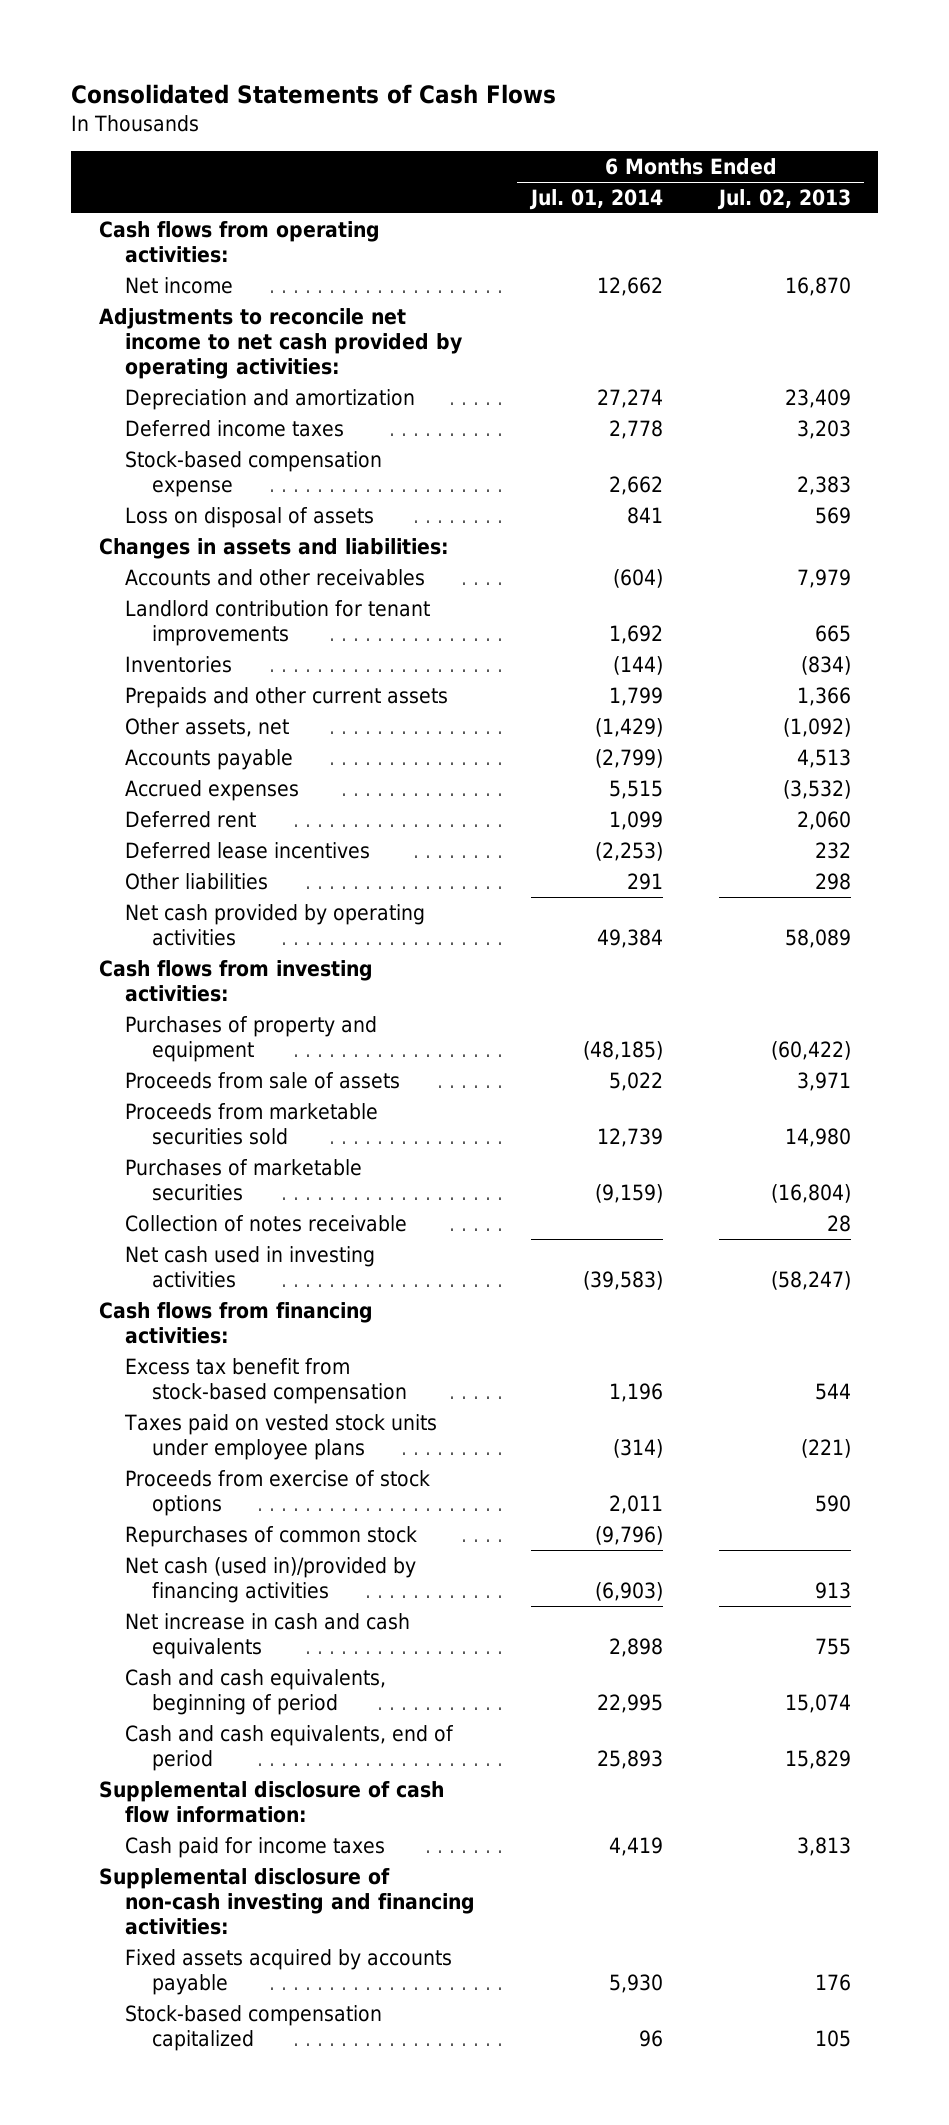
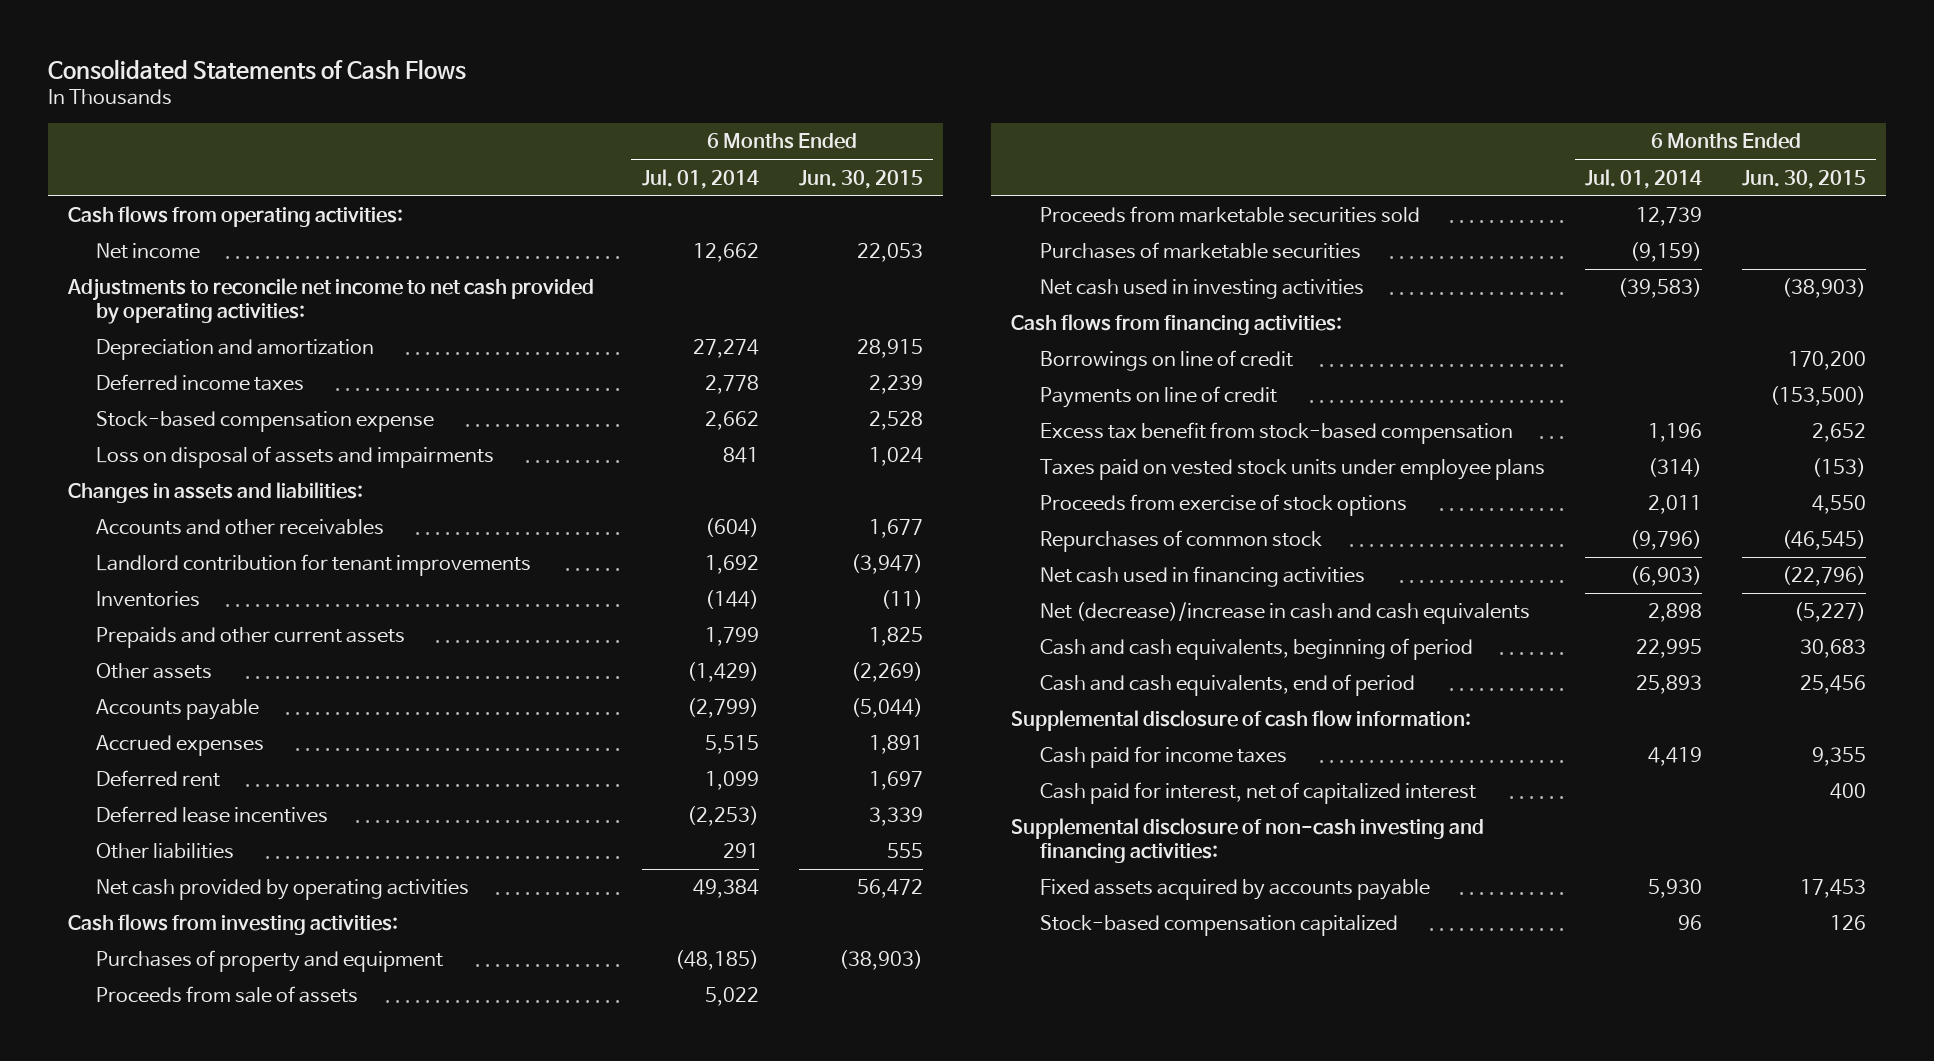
- | 6 Months Ended Jul. 01, 2014 | 6 Months Ended Jul. 02, 2013
+ | 6 Months Ended Jul. 01, 2014 | 6 Months Ended Jun. 30, 2015
- Loss on disposal of assets | 841 | 569
+ Loss on disposal of assets and impairments | 841 | 1,024
- Other assets, net | (1,429) | (1,092)
+ Other assets | (1,429) | (2,269)
- Collection of notes receivable | | 28
+ Borrowings on line of credit | | 170,200
+ Payments on line of credit | | (153,500)
- Net cash (used in)/provided by financing activities | (6,903) | 913
- Net increase in cash and cash equivalents | 2,898 | 755
+ Net cash used in financing activities | (6,903) | (22,796)
+ Net (decrease)/increase in cash and cash equivalents | 2,898 | (5,227)
+ Cash paid for interest, net of capitalized interest | | 400

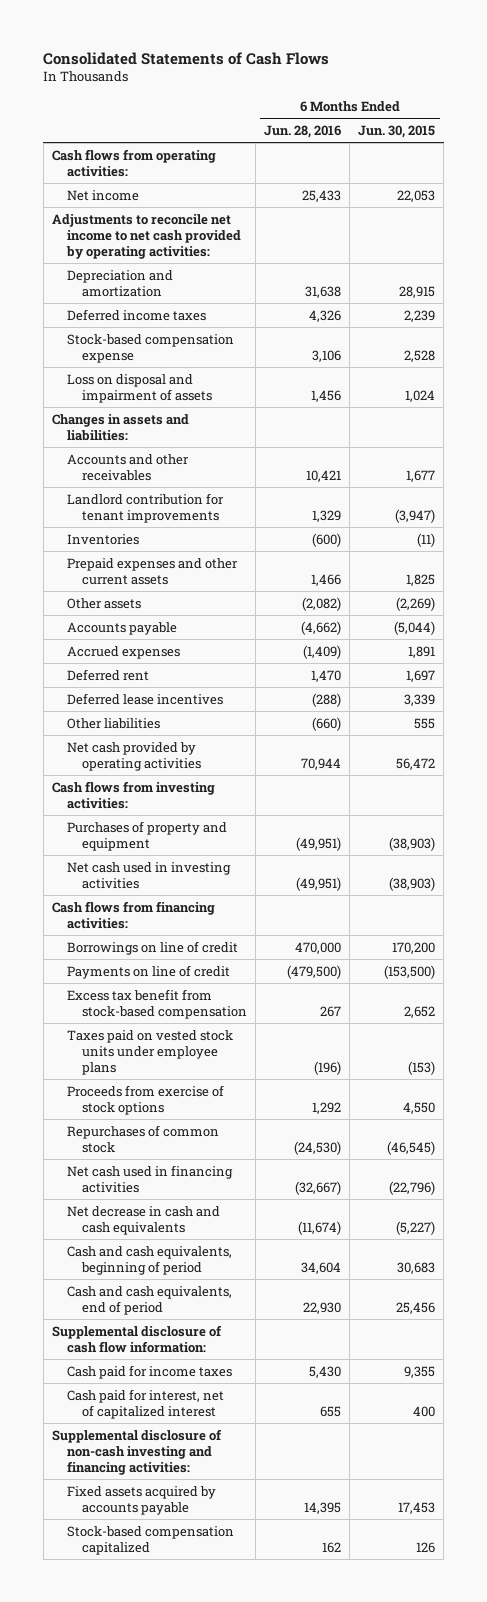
- | 6 Months Ended Jul. 01, 2014 | 6 Months Ended Jun. 30, 2015
+ | 6 Months Ended Jun. 28, 2016 | 6 Months Ended Jun. 30, 2015
- Loss on disposal of assets and impairments | 841 | 1,024
+ Loss on disposal and impairment of assets | 1,456 | 1,024
- Prepaids and other current assets | 1,799 | 1,825
+ Prepaid expenses and other current assets | 1,466 | 1,825
- Proceeds from sale of assets | 5,022 |
- Proceeds from marketable securities sold | 12,739 |
- Purchases of marketable securities | (9,159) |
- Net (decrease)/increase in cash and cash equivalents | 2,898 | (5,227)
+ Net decrease in cash and cash equivalents | (11,674) | (5,227)

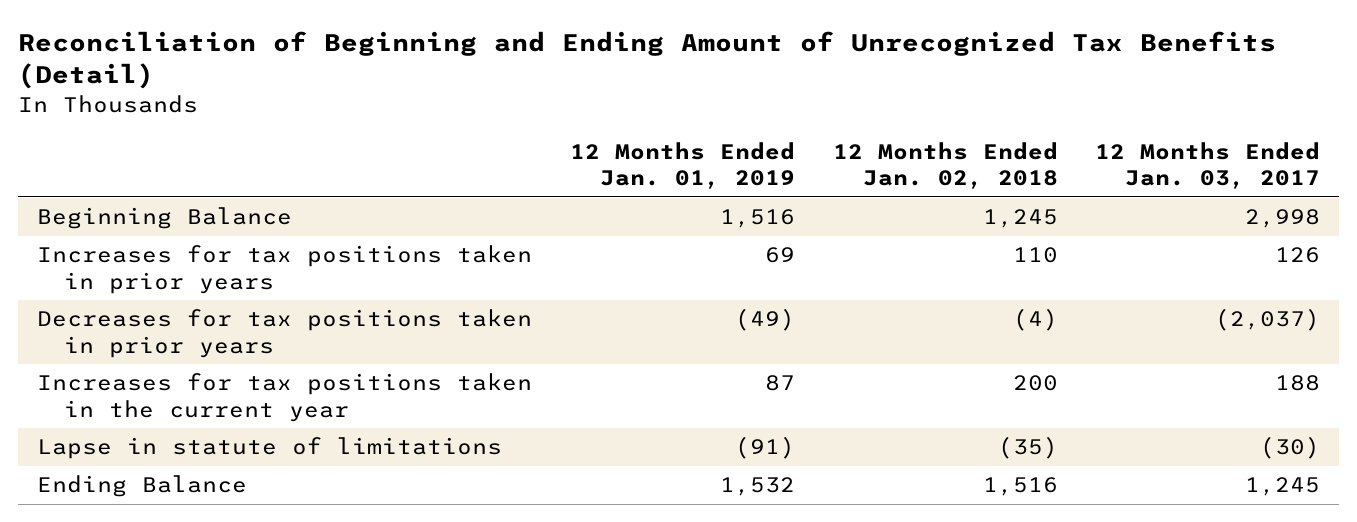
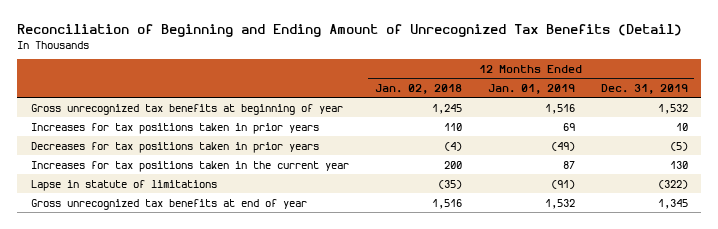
- | 12 Months Ended Jan. 01, 2019 | 12 Months Ended Jan. 02, 2018 | 12 Months Ended Jan. 03, 2017
+ | 12 Months Ended Jan. 02, 2018 | 12 Months Ended Jan. 01, 2019 | 12 Months Ended Dec. 31, 2019
- Beginning Balance | 1,516 | 1,245 | 2,998
+ Gross unrecognized tax benefits at beginning of year | 1,245 | 1,516 | 1,532
- Ending Balance | 1,532 | 1,516 | 1,245
+ Gross unrecognized tax benefits at end of year | 1,516 | 1,532 | 1,345

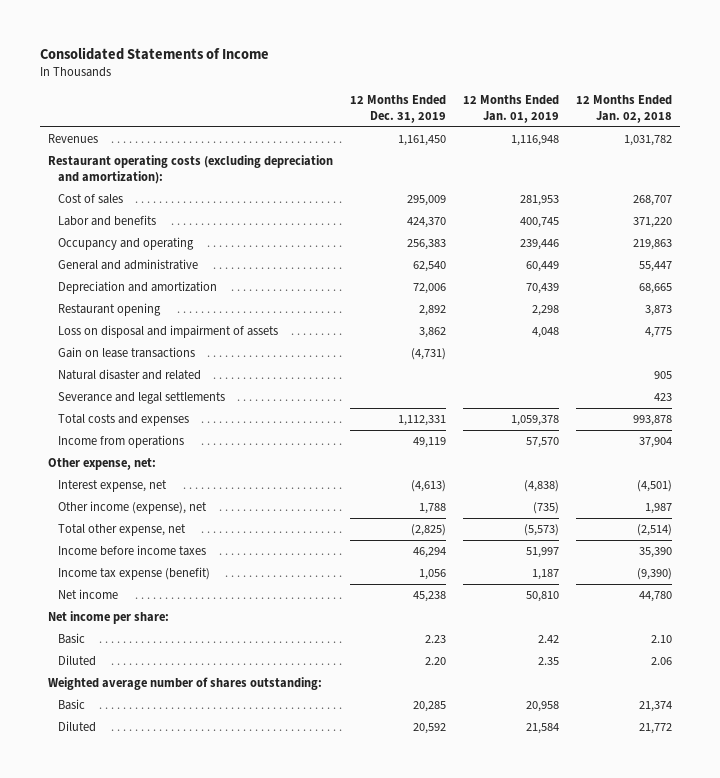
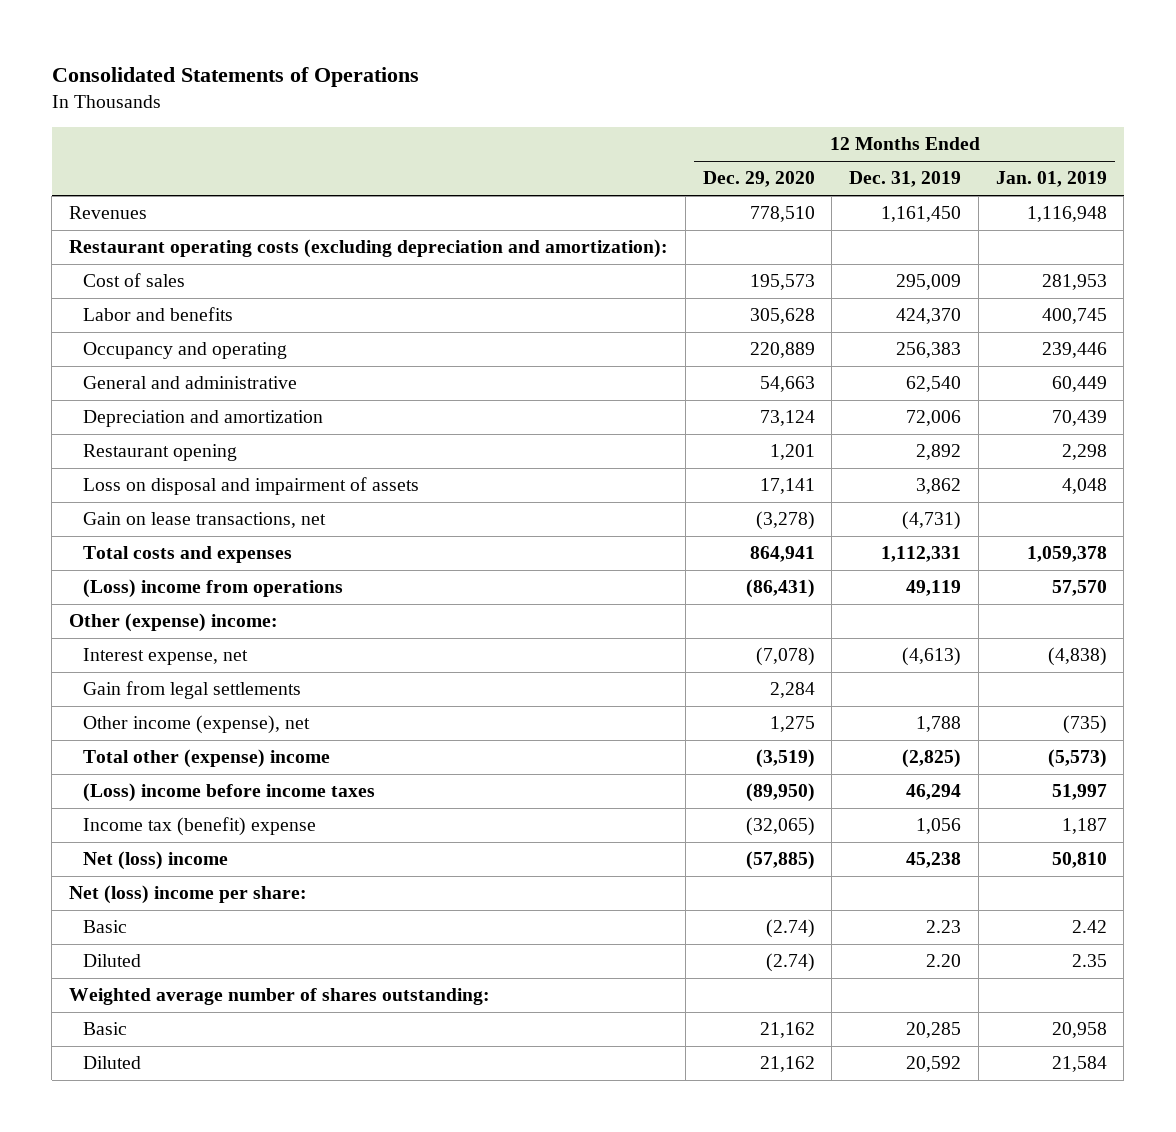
- Consolidated Statements of Income
+ Consolidated Statements of Operations
- | 12 Months Ended Dec. 31, 2019 | 12 Months Ended Jan. 01, 2019 | 12 Months Ended Jan. 02, 2018
+ | 12 Months Ended Dec. 29, 2020 | 12 Months Ended Dec. 31, 2019 | 12 Months Ended Jan. 01, 2019
- Gain on lease transactions | (4,731) | |
- Natural disaster and related | | | 905
- Severance and legal settlements | | | 423
+ Gain on lease transactions, net | (3,278) | (4,731) |
- Income from operations | 49,119 | 57,570 | 37,904
- Other expense, net:
+ (Loss) income from operations | (86,431) | 49,119 | 57,570
+ Other (expense) income:
+ Gain from legal settlements | 2,284 | |
- Total other expense, net | (2,825) | (5,573) | (2,514)
- Income before income taxes | 46,294 | 51,997 | 35,390
- Income tax expense (benefit) | 1,056 | 1,187 | (9,390)
- Net income | 45,238 | 50,810 | 44,780
- Net income per share:
+ Total other (expense) income | (3,519) | (2,825) | (5,573)
+ (Loss) income before income taxes | (89,950) | 46,294 | 51,997
+ Income tax (benefit) expense | (32,065) | 1,056 | 1,187
+ Net (loss) income | (57,885) | 45,238 | 50,810
+ Net (loss) income per share:

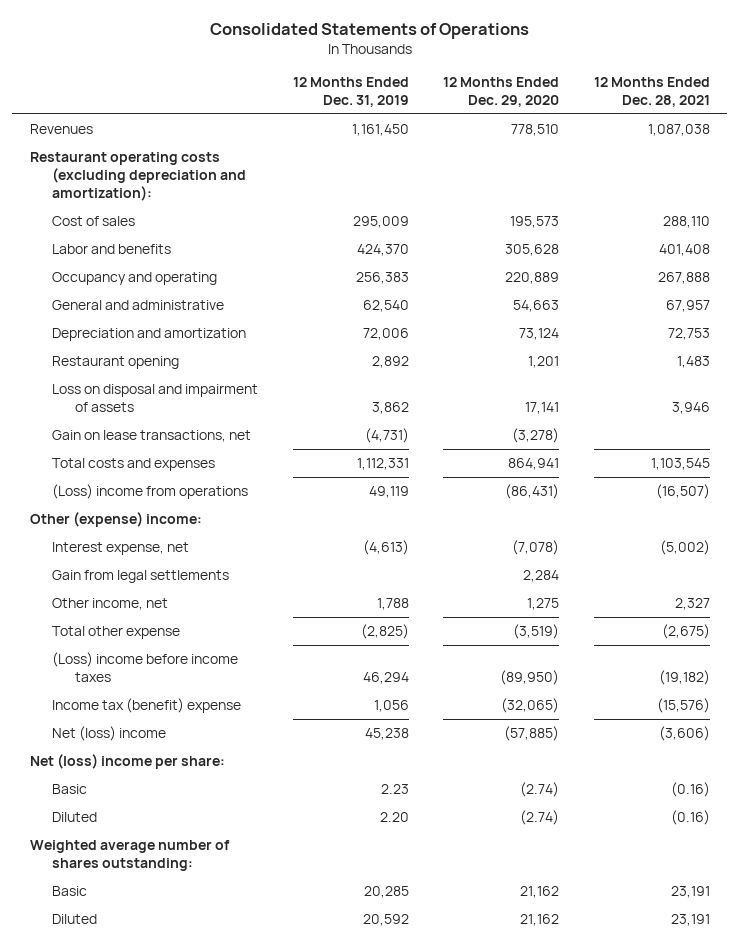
- | 12 Months Ended Dec. 29, 2020 | 12 Months Ended Dec. 31, 2019 | 12 Months Ended Jan. 01, 2019
+ | 12 Months Ended Dec. 31, 2019 | 12 Months Ended Dec. 29, 2020 | 12 Months Ended Dec. 28, 2021
- Other income (expense), net | 1,275 | 1,788 | (735)
- Total other (expense) income | (3,519) | (2,825) | (5,573)
+ Other income, net | 1,788 | 1,275 | 2,327
+ Total other expense | (2,825) | (3,519) | (2,675)

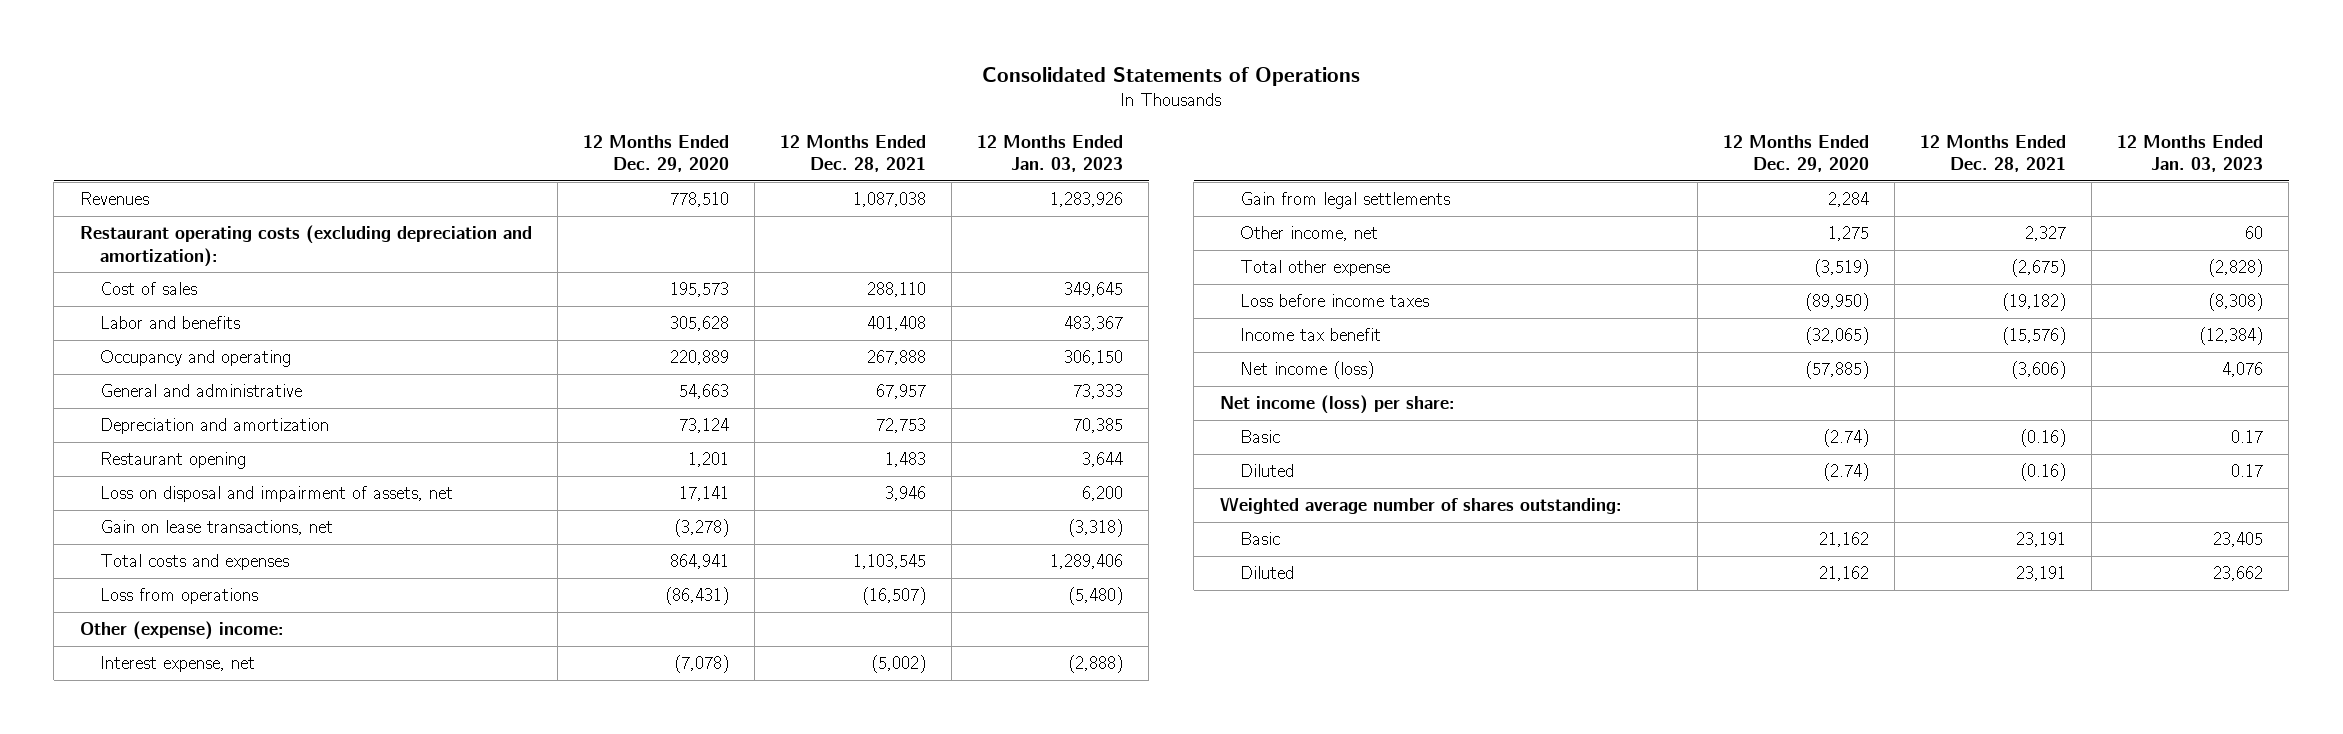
- | 12 Months Ended Dec. 31, 2019 | 12 Months Ended Dec. 29, 2020 | 12 Months Ended Dec. 28, 2021
+ | 12 Months Ended Dec. 29, 2020 | 12 Months Ended Dec. 28, 2021 | 12 Months Ended Jan. 03, 2023
- Loss on disposal and impairment of assets | 3,862 | 17,141 | 3,946
+ Loss on disposal and impairment of assets, net | 17,141 | 3,946 | 6,200
- (Loss) income from operations | 49,119 | (86,431) | (16,507)
+ Loss from operations | (86,431) | (16,507) | (5,480)
- (Loss) income before income taxes | 46,294 | (89,950) | (19,182)
- Income tax (benefit) expense | 1,056 | (32,065) | (15,576)
- Net (loss) income | 45,238 | (57,885) | (3,606)
- Net (loss) income per share:
+ Loss before income taxes | (89,950) | (19,182) | (8,308)
+ Income tax benefit | (32,065) | (15,576) | (12,384)
+ Net income (loss) | (57,885) | (3,606) | 4,076
+ Net income (loss) per share:

